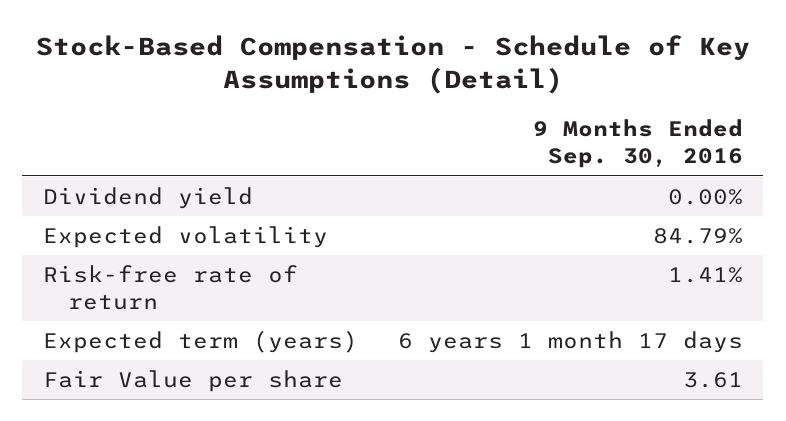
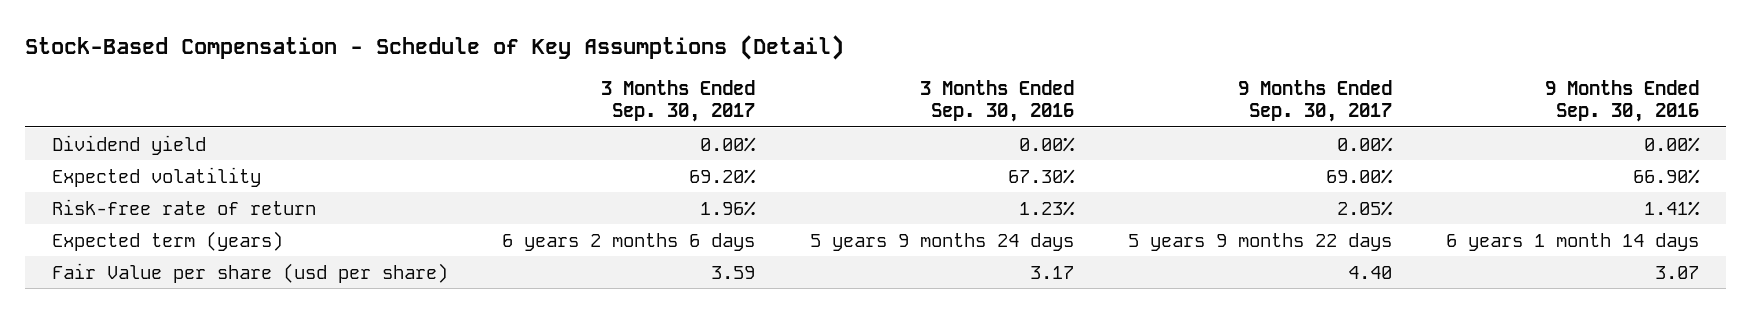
- | 9 Months Ended Sep. 30, 2016
+ | 3 Months Ended Sep. 30, 2017 | 3 Months Ended Sep. 30, 2016 | 9 Months Ended Sep. 30, 2017 | 9 Months Ended Sep. 30, 2016
- Expected volatility | 84.79%
+ Expected volatility | 69.20% | 67.30% | 69.00% | 66.90%
- Expected term (years) | 6 years 1 month 17 days
- Fair Value per share | 3.61
+ Expected term (years) | 6 years 2 months 6 days | 5 years 9 months 24 days | 5 years 9 months 22 days | 6 years 1 month 14 days
+ Fair Value per share (usd per share) | 3.59 | 3.17 | 4.40 | 3.07

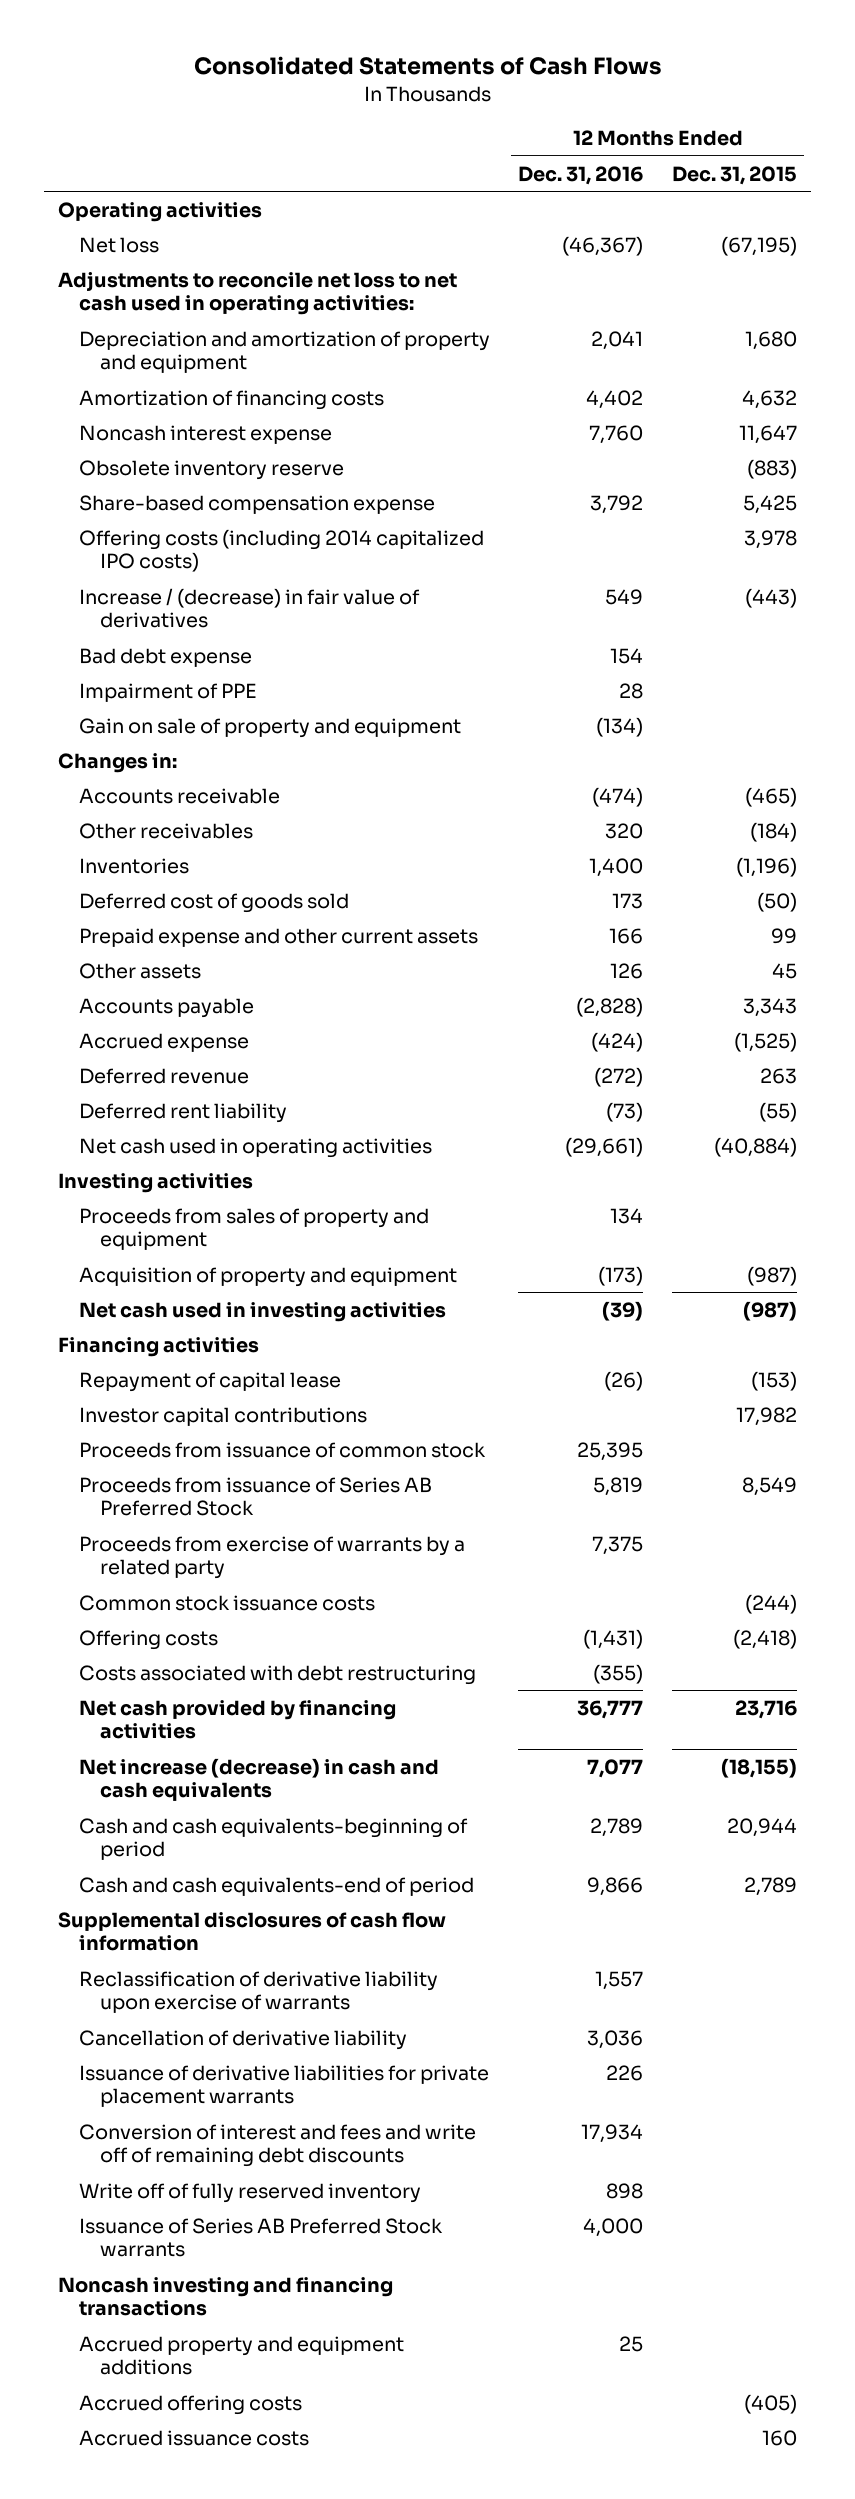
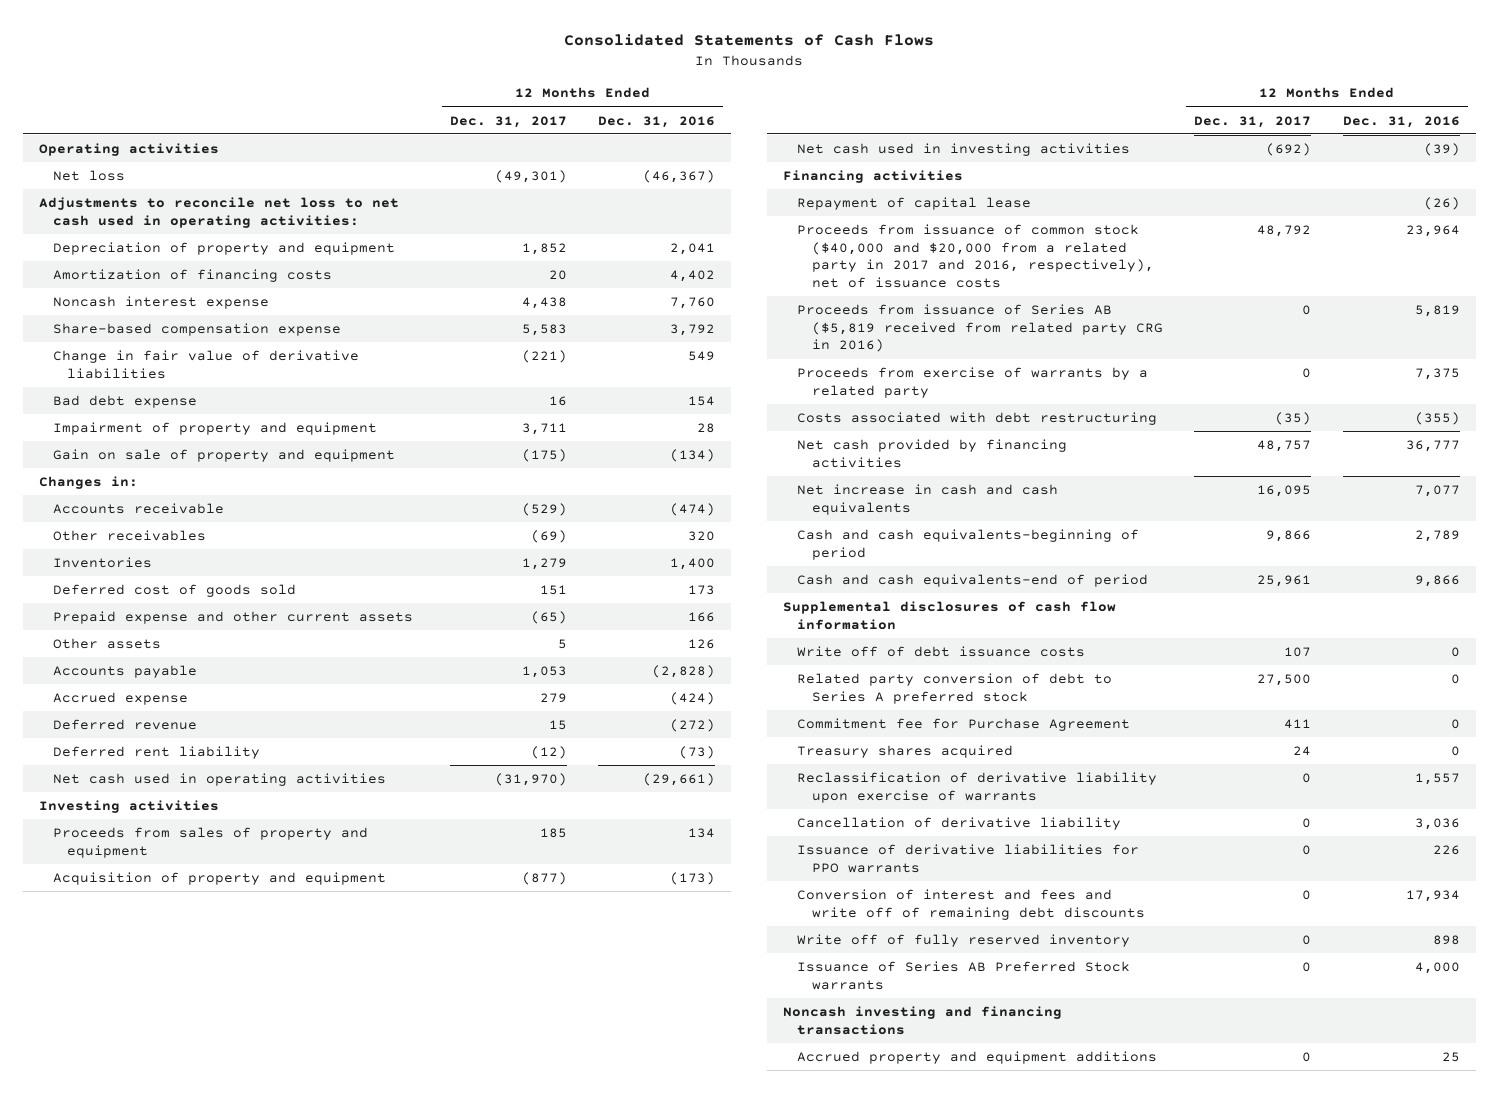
- | 12 Months Ended Dec. 31, 2016 | 12 Months Ended Dec. 31, 2015
+ | 12 Months Ended Dec. 31, 2017 | 12 Months Ended Dec. 31, 2016
- Depreciation and amortization of property and equipment | 2,041 | 1,680
+ Depreciation of property and equipment | 1,852 | 2,041
- Obsolete inventory reserve | | (883)
- Offering costs (including 2014 capitalized IPO costs) | | 3,978
- Increase / (decrease) in fair value of derivatives | 549 | (443)
+ Change in fair value of derivative liabilities | (221) | 549
- Impairment of PPE | 28 |
+ Impairment of property and equipment | 3,711 | 28
- Investor capital contributions | | 17,982
- Proceeds from issuance of common stock | 25,395 |
- Proceeds from issuance of Series AB Preferred Stock | 5,819 | 8,549
+ Proceeds from issuance of common stock ($40,000 and $20,000 from a related party in 2017 and 2016, respectively), net of issuance costs | 48,792 | 23,964
+ Proceeds from issuance of Series AB ($5,819 received from related party CRG in 2016) | 0 | 5,819
- Common stock issuance costs | | (244)
- Offering costs | (1,431) | (2,418)
- Net increase (decrease) in cash and cash equivalents | 7,077 | (18,155)
+ Net increase in cash and cash equivalents | 16,095 | 7,077
+ Write off of debt issuance costs | 107 | 0
+ Related party conversion of debt to Series A preferred stock | 27,500 | 0
+ Commitment fee for Purchase Agreement | 411 | 0
+ Treasury shares acquired | 24 | 0
- Issuance of derivative liabilities for private placement warrants | 226 |
+ Issuance of derivative liabilities for PPO warrants | 0 | 226
- Accrued offering costs | | (405)
- Accrued issuance costs | | 160

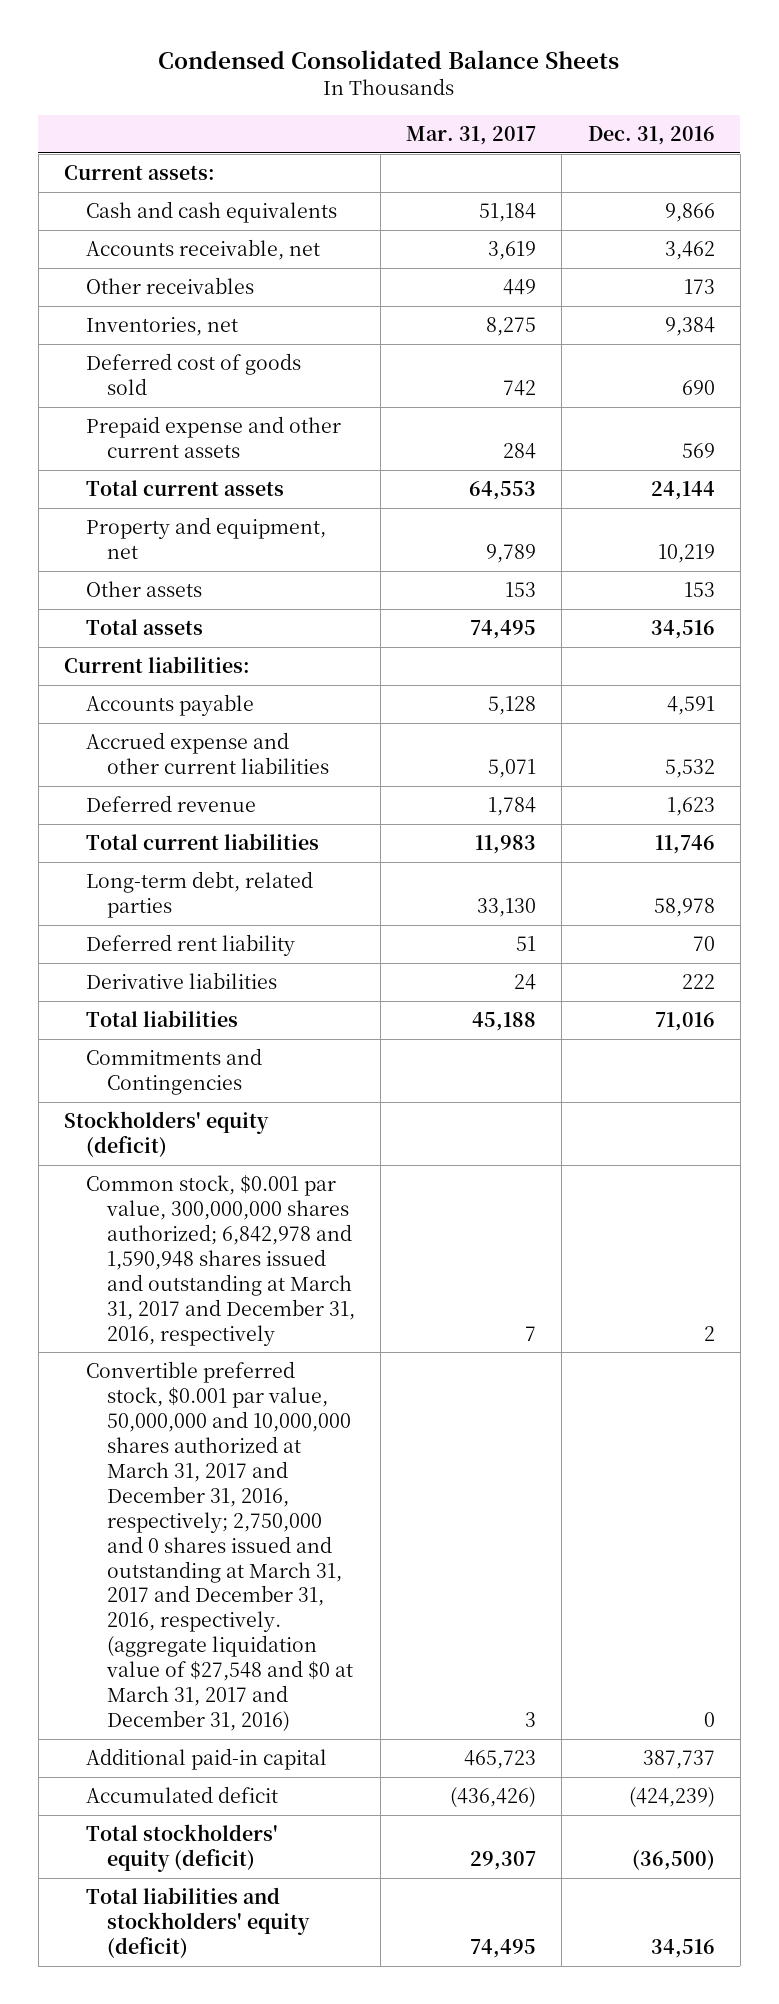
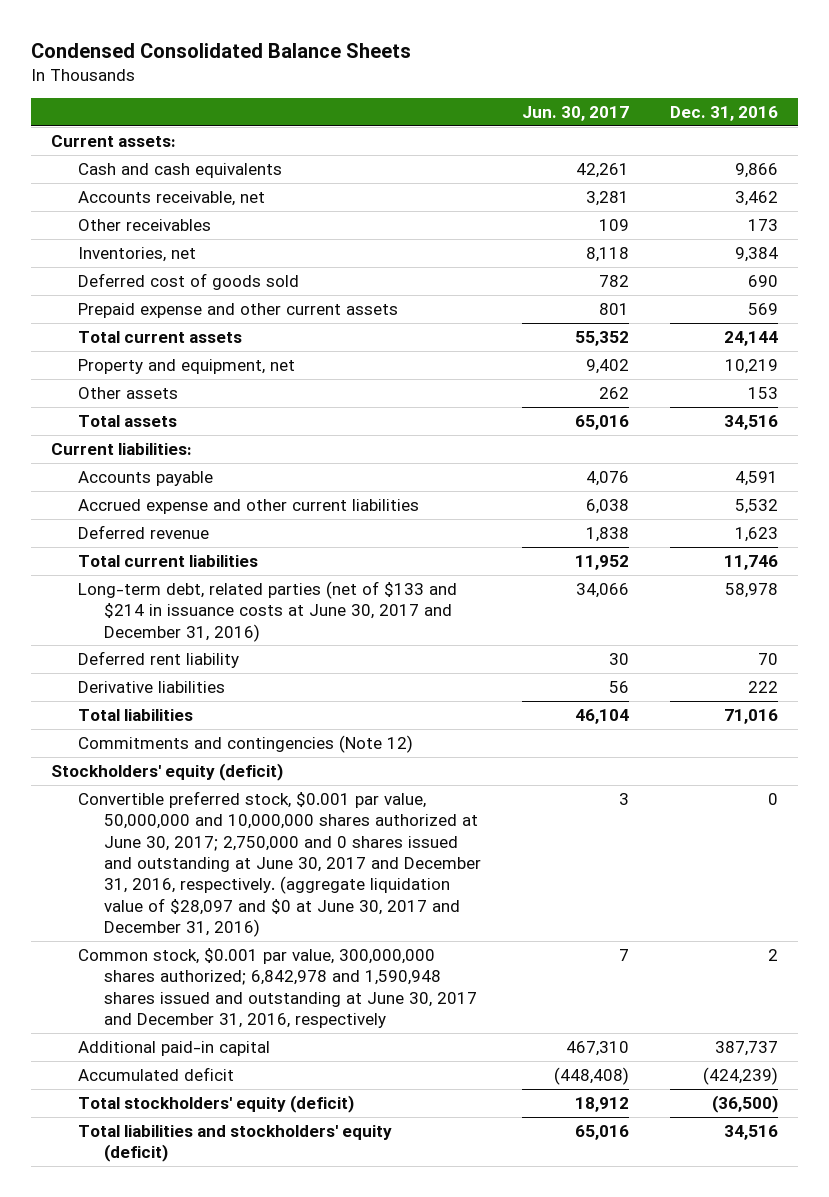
- | Mar. 31, 2017 | Dec. 31, 2016
+ | Jun. 30, 2017 | Dec. 31, 2016
- Long-term debt, related parties | 33,130 | 58,978
+ Long-term debt, related parties (net of $133 and $214 in issuance costs at June 30, 2017 and December 31, 2016) | 34,066 | 58,978
- Commitments and Contingencies
+ Commitments and contingencies (Note 12)
- Common stock, $0.001 par value, 300,000,000 shares authorized; 6,842,978 and 1,590,948 shares issued and outstanding at March 31, 2017 and December 31, 2016, respectively | 7 | 2
- Convertible preferred stock, $0.001 par value, 50,000,000 and 10,000,000 shares authorized at March 31, 2017 and December 31, 2016, respectively; 2,750,000 and 0 shares issued and outstanding at March 31, 2017 and December 31, 2016, respectively. (aggregate liquidation value of $27,548 and $0 at March 31, 2017 and December 31, 2016) | 3 | 0
+ Convertible preferred stock, $0.001 par value, 50,000,000 and 10,000,000 shares authorized at June 30, 2017; 2,750,000 and 0 shares issued and outstanding at June 30, 2017 and December 31, 2016, respectively. (aggregate liquidation value of $28,097 and $0 at June 30, 2017 and December 31, 2016) | 3 | 0
+ Common stock, $0.001 par value, 300,000,000 shares authorized; 6,842,978 and 1,590,948 shares issued and outstanding at June 30, 2017 and December 31, 2016, respectively | 7 | 2

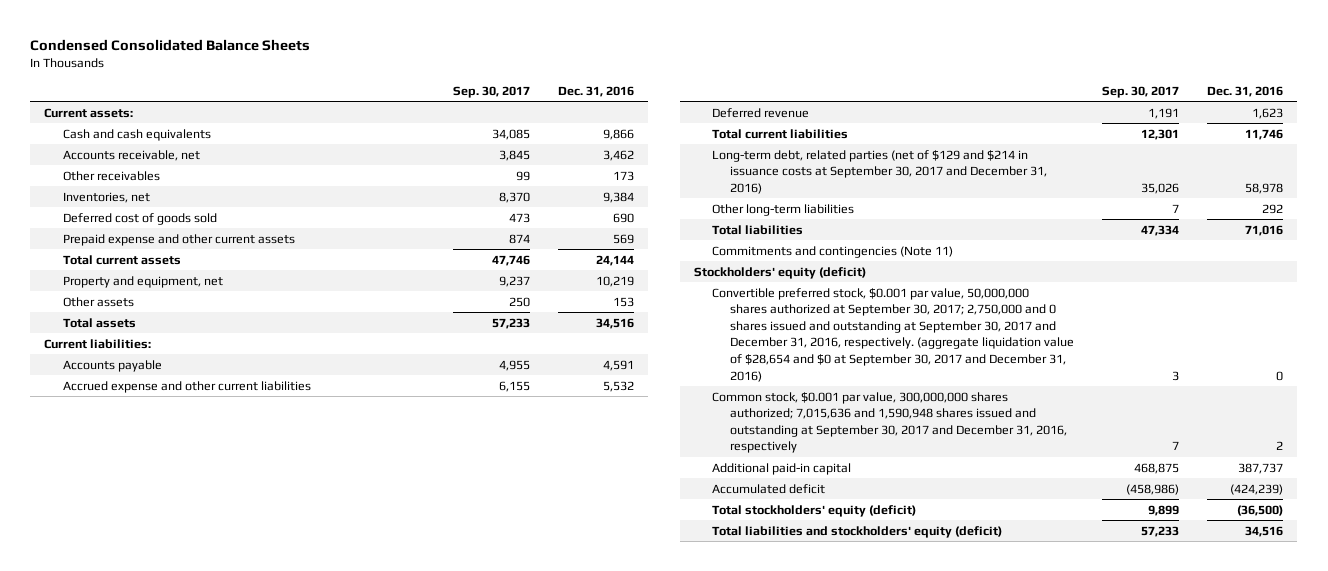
- | Jun. 30, 2017 | Dec. 31, 2016
+ | Sep. 30, 2017 | Dec. 31, 2016
- Long-term debt, related parties (net of $133 and $214 in issuance costs at June 30, 2017 and December 31, 2016) | 34,066 | 58,978
- Deferred rent liability | 30 | 70
- Derivative liabilities | 56 | 222
+ Long-term debt, related parties (net of $129 and $214 in issuance costs at September 30, 2017 and December 31, 2016) | 35,026 | 58,978
+ Other long-term liabilities | 7 | 292
- Commitments and contingencies (Note 12)
+ Commitments and contingencies (Note 11)
- Convertible preferred stock, $0.001 par value, 50,000,000 and 10,000,000 shares authorized at June 30, 2017; 2,750,000 and 0 shares issued and outstanding at June 30, 2017 and December 31, 2016, respectively. (aggregate liquidation value of $28,097 and $0 at June 30, 2017 and December 31, 2016) | 3 | 0
- Common stock, $0.001 par value, 300,000,000 shares authorized; 6,842,978 and 1,590,948 shares issued and outstanding at June 30, 2017 and December 31, 2016, respectively | 7 | 2
+ Convertible preferred stock, $0.001 par value, 50,000,000 shares authorized at September 30, 2017; 2,750,000 and 0 shares issued and outstanding at September 30, 2017 and December 31, 2016, respectively. (aggregate liquidation value of $28,654 and $0 at September 30, 2017 and December 31, 2016) | 3 | 0
+ Common stock, $0.001 par value, 300,000,000 shares authorized; 7,015,636 and 1,590,948 shares issued and outstanding at September 30, 2017 and December 31, 2016, respectively | 7 | 2

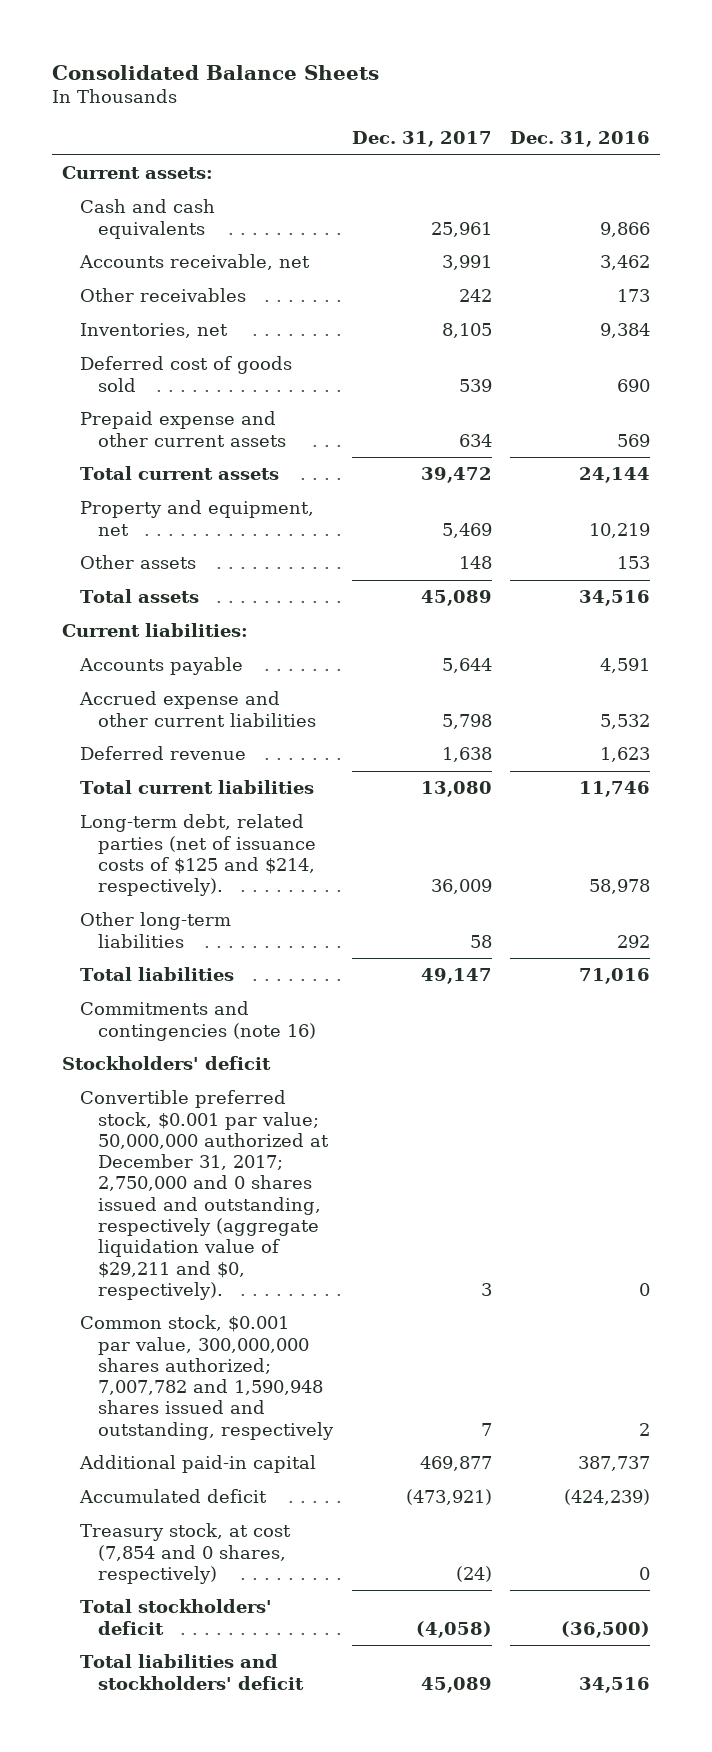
- Condensed Consolidated Balance Sheets
+ Consolidated Balance Sheets
- | Sep. 30, 2017 | Dec. 31, 2016
+ | Dec. 31, 2017 | Dec. 31, 2016
- Long-term debt, related parties (net of $129 and $214 in issuance costs at September 30, 2017 and December 31, 2016) | 35,026 | 58,978
+ Long-term debt, related parties (net of issuance costs of $125 and $214, respectively). | 36,009 | 58,978
- Commitments and contingencies (Note 11)
- Stockholders' equity (deficit)
- Convertible preferred stock, $0.001 par value, 50,000,000 shares authorized at September 30, 2017; 2,750,000 and 0 shares issued and outstanding at September 30, 2017 and December 31, 2016, respectively. (aggregate liquidation value of $28,654 and $0 at September 30, 2017 and December 31, 2016) | 3 | 0
- Common stock, $0.001 par value, 300,000,000 shares authorized; 7,015,636 and 1,590,948 shares issued and outstanding at September 30, 2017 and December 31, 2016, respectively | 7 | 2
+ Commitments and contingencies (note 16)
+ Stockholders' deficit
+ Convertible preferred stock, $0.001 par value; 50,000,000 authorized at December 31, 2017; 2,750,000 and 0 shares issued and outstanding, respectively (aggregate liquidation value of $29,211 and $0, respectively). | 3 | 0
+ Common stock, $0.001 par value, 300,000,000 shares authorized; 7,007,782 and 1,590,948 shares issued and outstanding, respectively | 7 | 2
- Total stockholders' equity (deficit) | 9,899 | (36,500)
- Total liabilities and stockholders' equity (deficit) | 57,233 | 34,516
+ Treasury stock, at cost (7,854 and 0 shares, respectively) | (24) | 0
+ Total stockholders' deficit | (4,058) | (36,500)
+ Total liabilities and stockholders' deficit | 45,089 | 34,516

